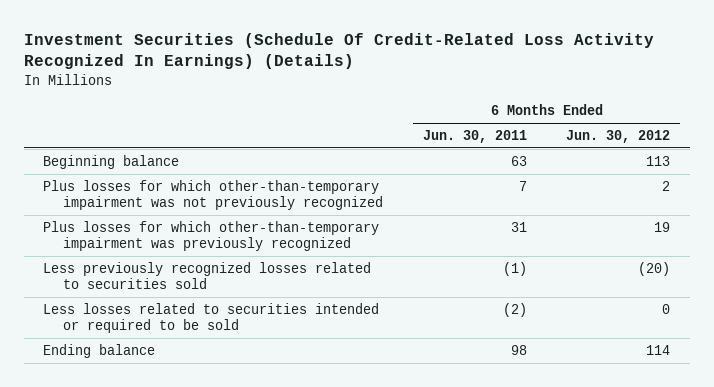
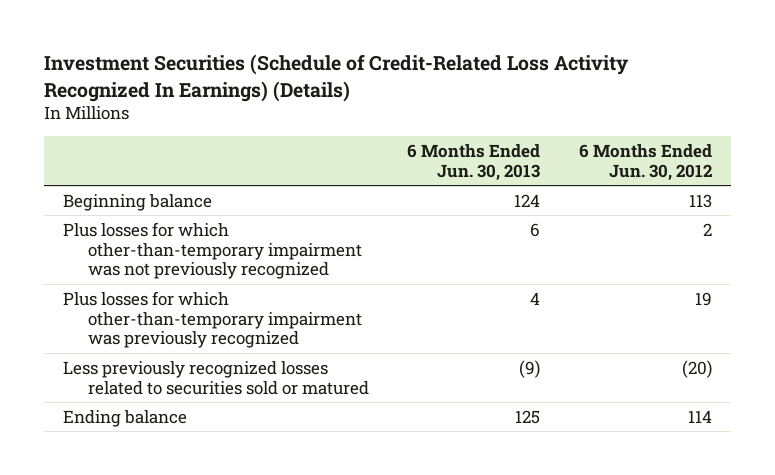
- Investment Securities (Schedule Of Credit-Related Loss Activity Recognized In Earnings) (Details)
+ Investment Securities (Schedule of Credit-Related Loss Activity Recognized In Earnings) (Details)
- | 6 Months Ended Jun. 30, 2011 | 6 Months Ended Jun. 30, 2012
+ | 6 Months Ended Jun. 30, 2013 | 6 Months Ended Jun. 30, 2012
- Less previously recognized losses related to securities sold | (1) | (20)
- Less losses related to securities intended or required to be sold | (2) | 0
+ Less previously recognized losses related to securities sold or matured | (9) | (20)

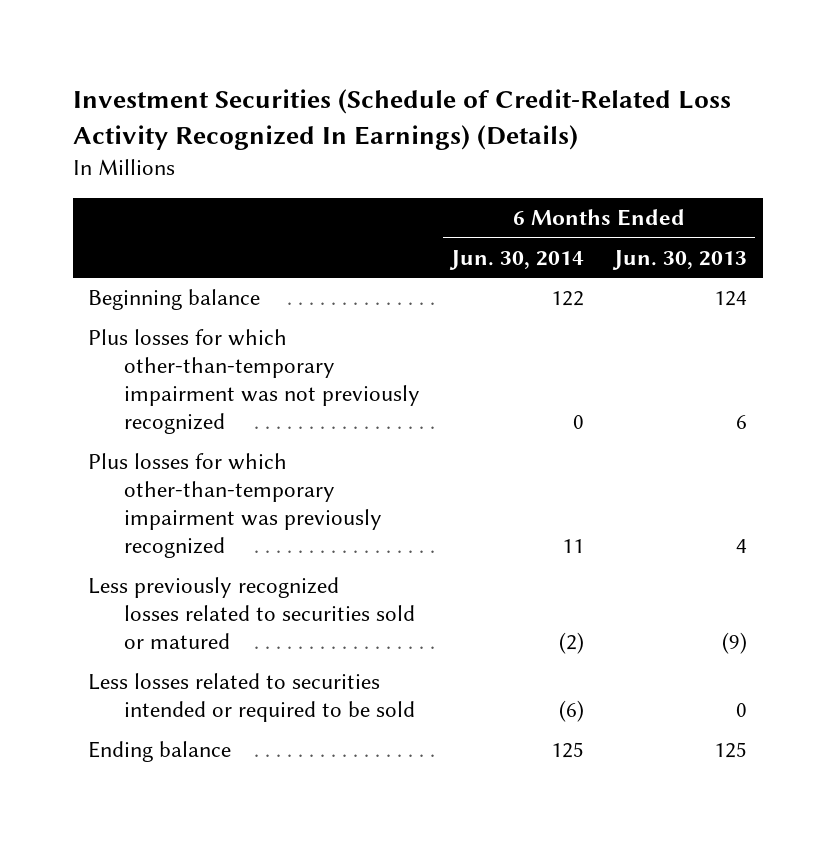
- | 6 Months Ended Jun. 30, 2013 | 6 Months Ended Jun. 30, 2012
+ | 6 Months Ended Jun. 30, 2014 | 6 Months Ended Jun. 30, 2013
+ Less losses related to securities intended or required to be sold | (6) | 0

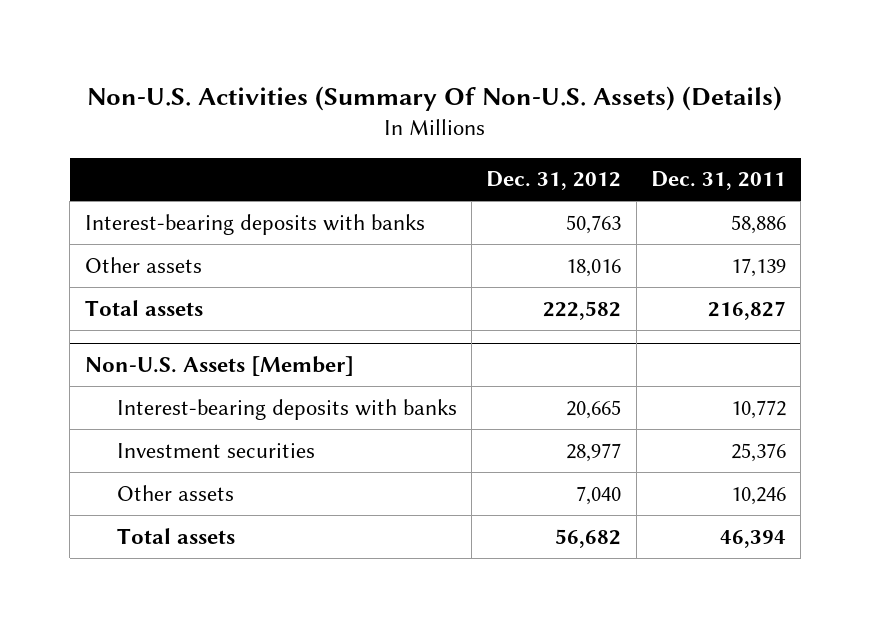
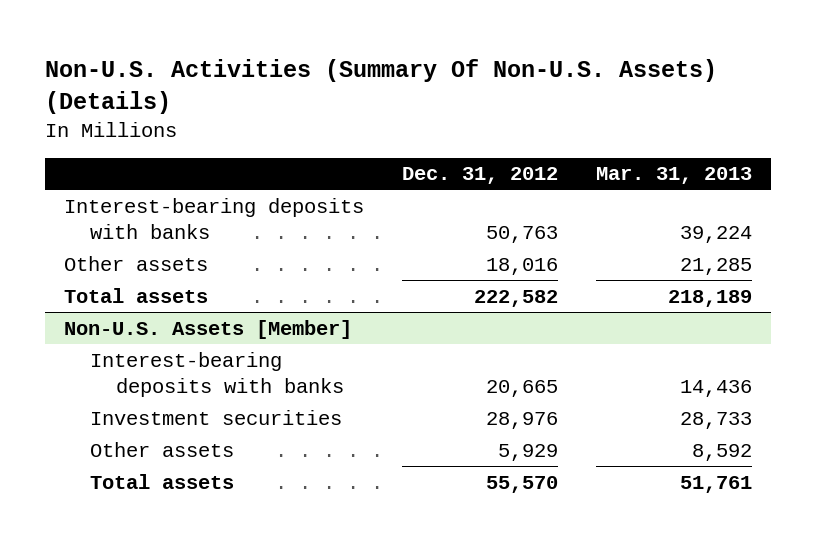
- | Dec. 31, 2012 | Dec. 31, 2011
+ | Dec. 31, 2012 | Mar. 31, 2013
@ Non-U.S. Assets [Member]
- Investment securities | 28,977 | 25,376
- Other assets | 7,040 | 10,246
- Total assets | 56,682 | 46,394
+ Investment securities | 28,976 | 28,733
+ Other assets | 5,929 | 8,592
+ Total assets | 55,570 | 51,761

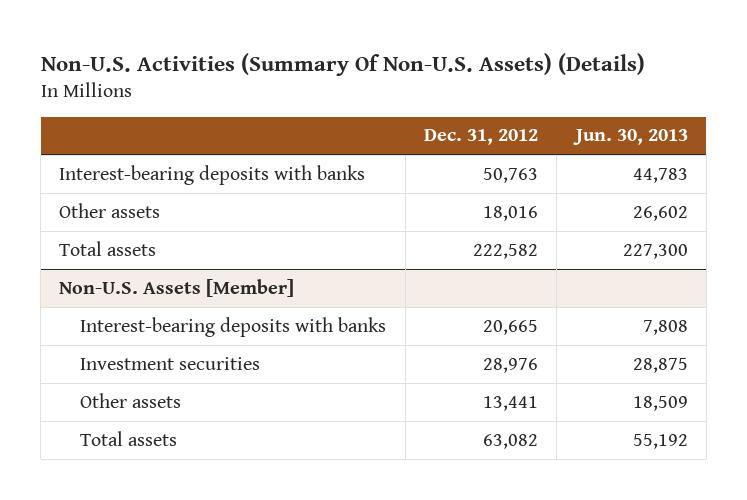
- | Dec. 31, 2012 | Mar. 31, 2013
+ | Dec. 31, 2012 | Jun. 30, 2013
@ Non-U.S. Assets [Member]
- Other assets | 5,929 | 8,592
- Total assets | 55,570 | 51,761
+ Other assets | 13,441 | 18,509
+ Total assets | 63,082 | 55,192

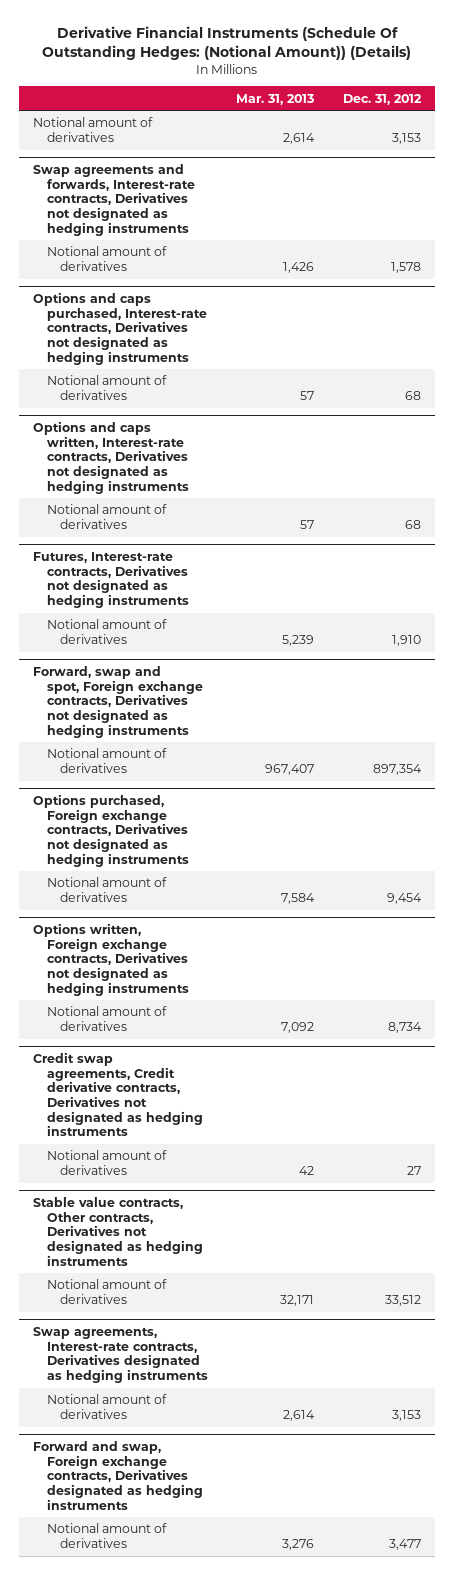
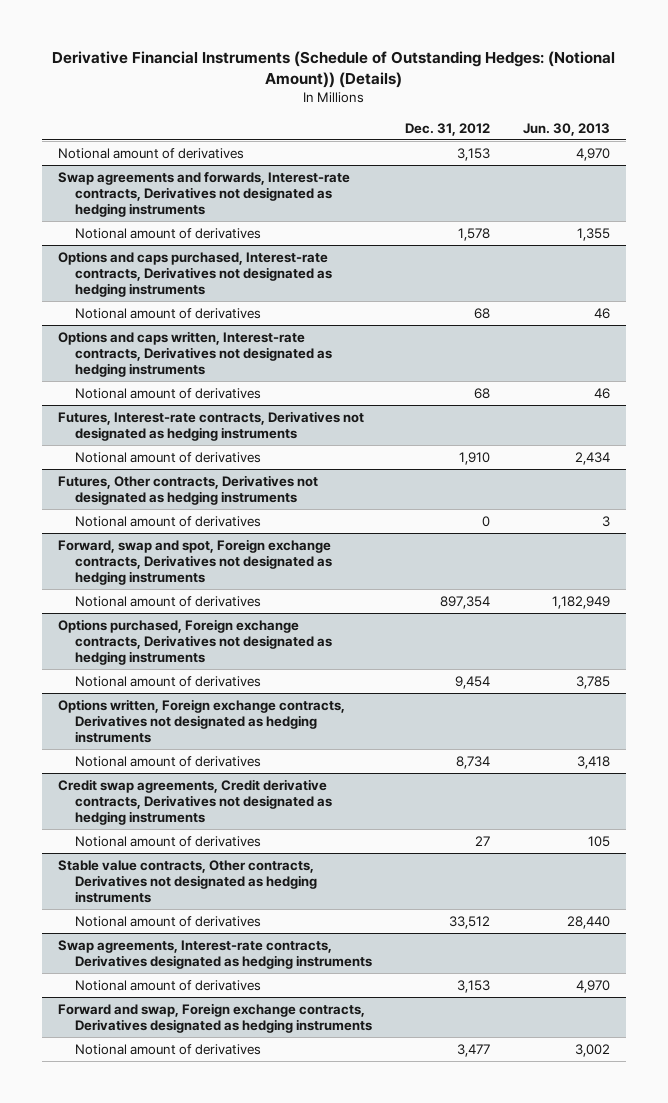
- Derivative Financial Instruments (Schedule Of Outstanding Hedges: (Notional Amount)) (Details)
+ Derivative Financial Instruments (Schedule of Outstanding Hedges: (Notional Amount)) (Details)
- | Mar. 31, 2013 | Dec. 31, 2012
+ | Dec. 31, 2012 | Jun. 30, 2013
+ Futures, Other contracts, Derivatives not designated as hedging instruments
+ Notional amount of derivatives | 0 | 3

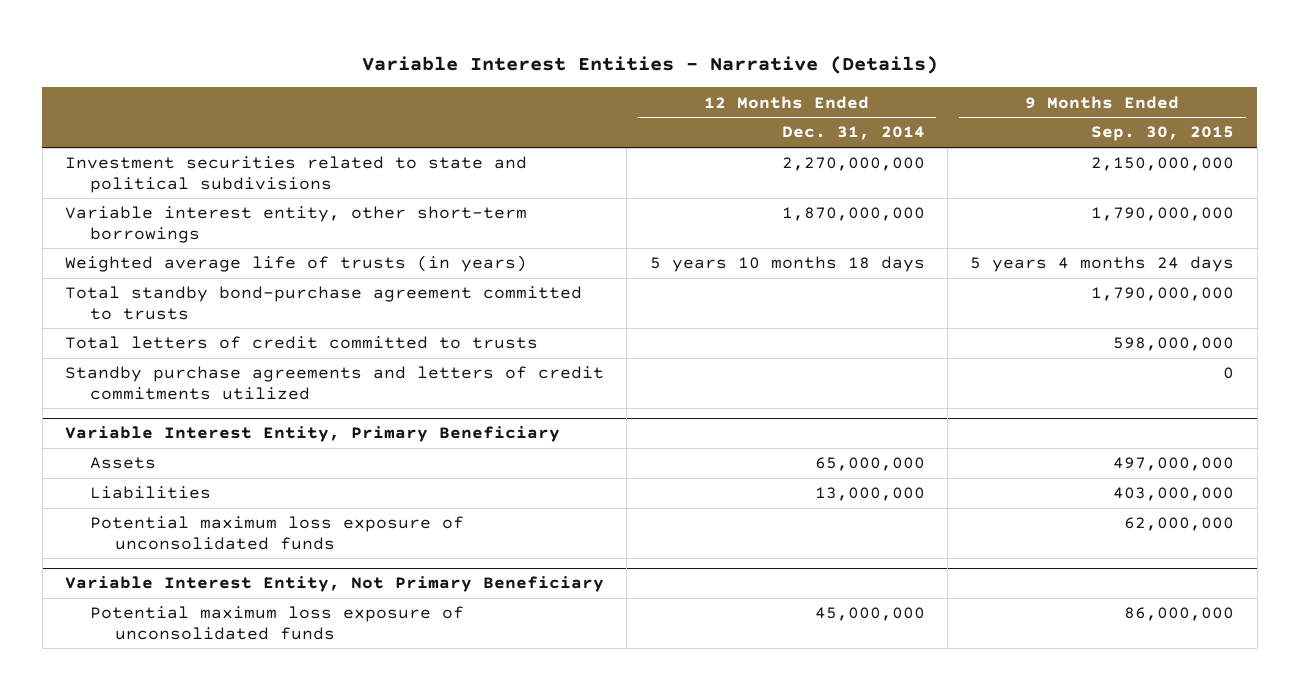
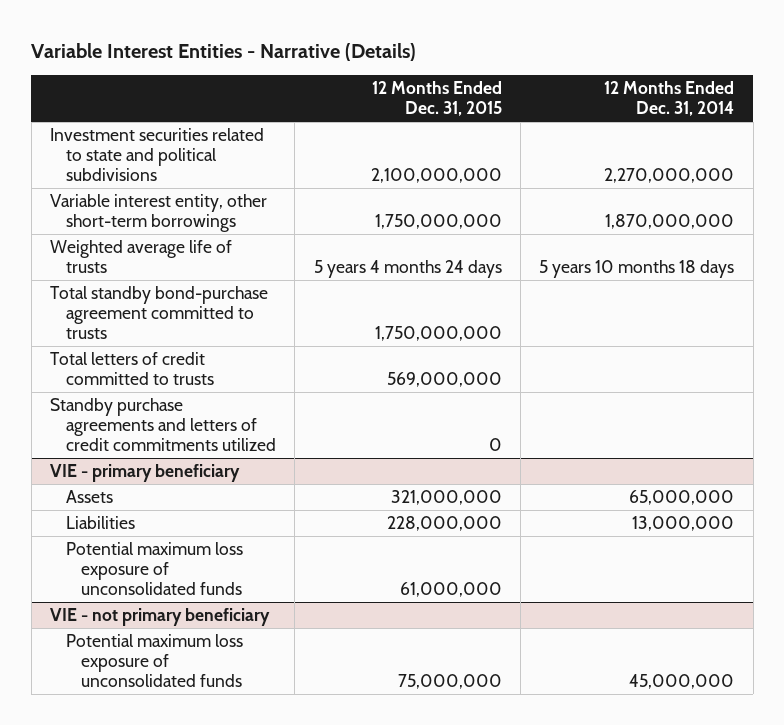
- | 12 Months Ended Dec. 31, 2014 | 9 Months Ended Sep. 30, 2015
+ | 12 Months Ended Dec. 31, 2015 | 12 Months Ended Dec. 31, 2014
- Weighted average life of trusts (in years) | 5 years 10 months 18 days | 5 years 4 months 24 days
+ Weighted average life of trusts | 5 years 4 months 24 days | 5 years 10 months 18 days
- Variable Interest Entity, Primary Beneficiary
+ VIE - primary beneficiary
- Variable Interest Entity, Not Primary Beneficiary
+ VIE - not primary beneficiary

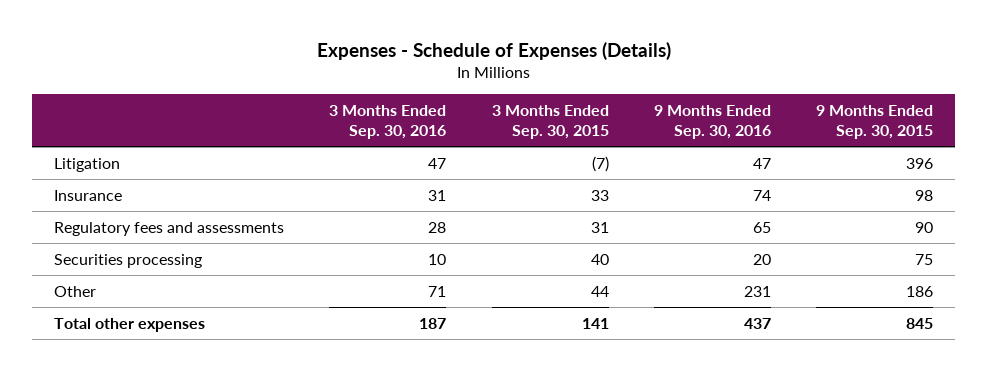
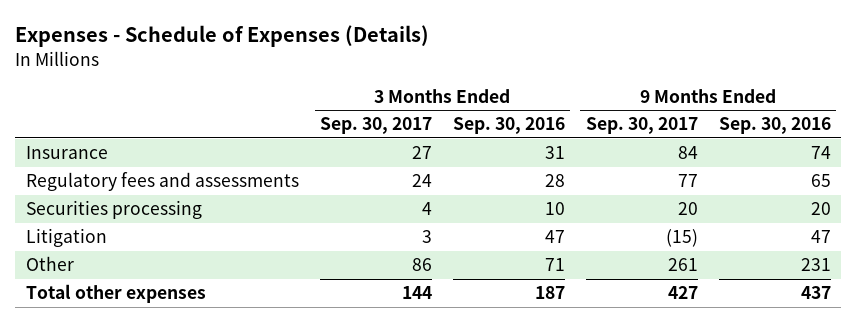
- | 3 Months Ended Sep. 30, 2016 | 3 Months Ended Sep. 30, 2015 | 9 Months Ended Sep. 30, 2016 | 9 Months Ended Sep. 30, 2015
+ | 3 Months Ended Sep. 30, 2017 | 3 Months Ended Sep. 30, 2016 | 9 Months Ended Sep. 30, 2017 | 9 Months Ended Sep. 30, 2016
moved down: Litigation | 3 | 47 | (15) | 47

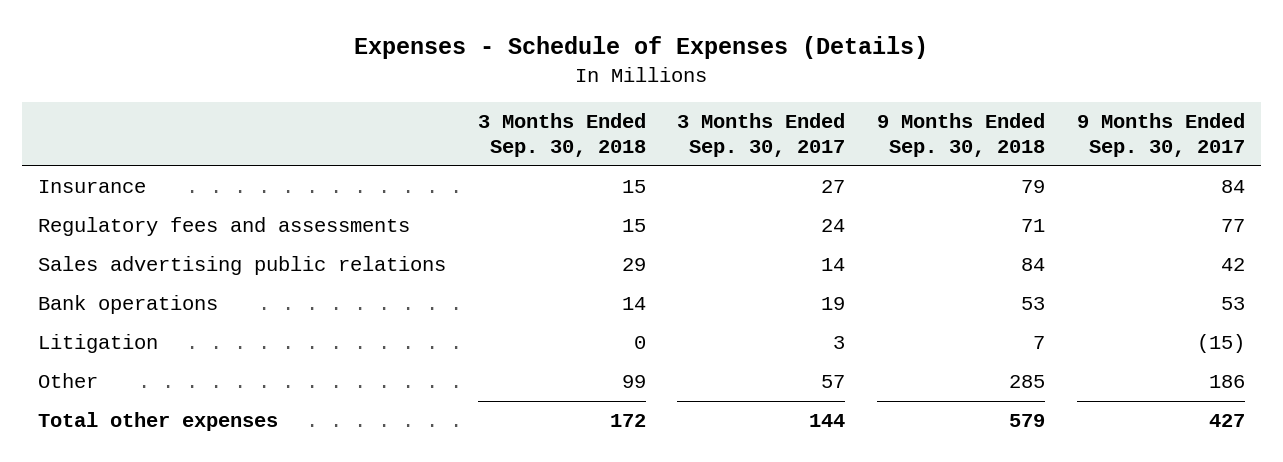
- | 3 Months Ended Sep. 30, 2017 | 3 Months Ended Sep. 30, 2016 | 9 Months Ended Sep. 30, 2017 | 9 Months Ended Sep. 30, 2016
+ | 3 Months Ended Sep. 30, 2018 | 3 Months Ended Sep. 30, 2017 | 9 Months Ended Sep. 30, 2018 | 9 Months Ended Sep. 30, 2017
- Securities processing | 4 | 10 | 20 | 20
+ Sales advertising public relations | 29 | 14 | 84 | 42
+ Bank operations | 14 | 19 | 53 | 53
- Other | 86 | 71 | 261 | 231
+ Other | 99 | 57 | 285 | 186

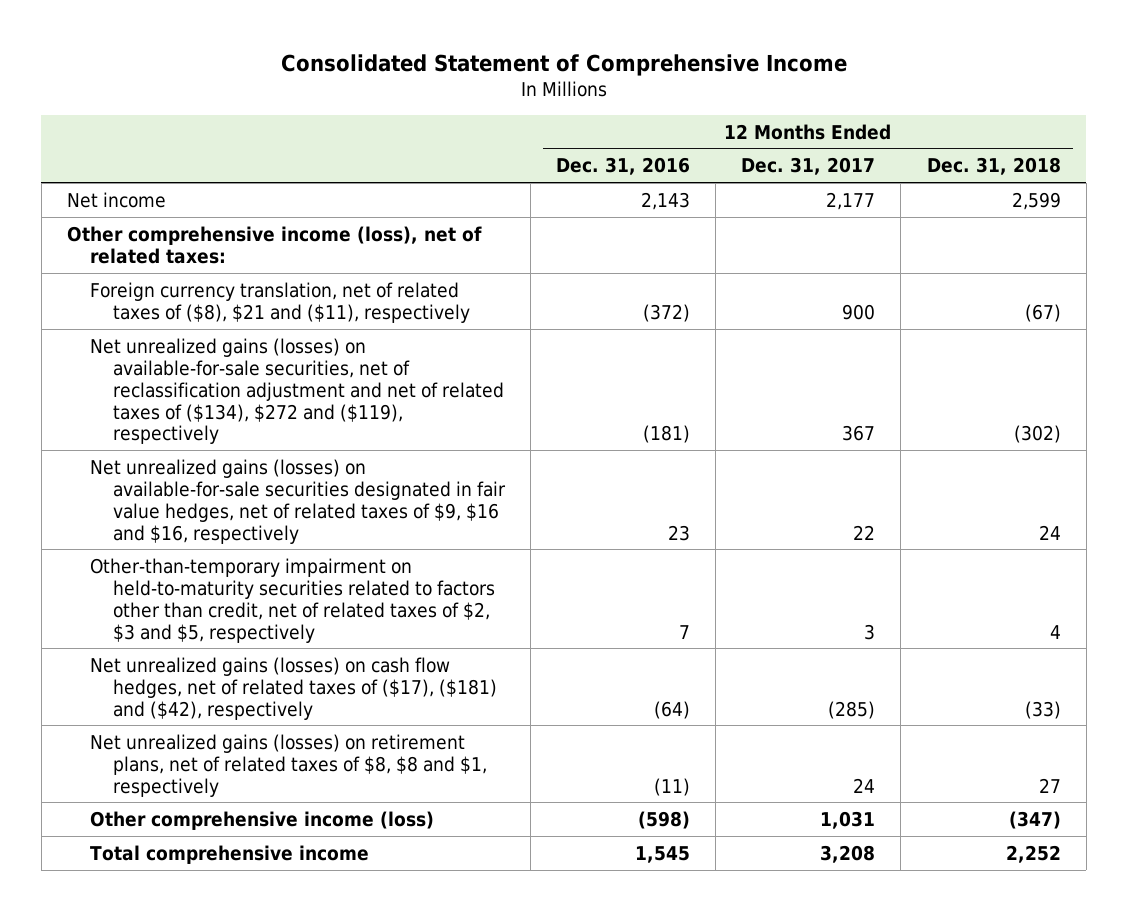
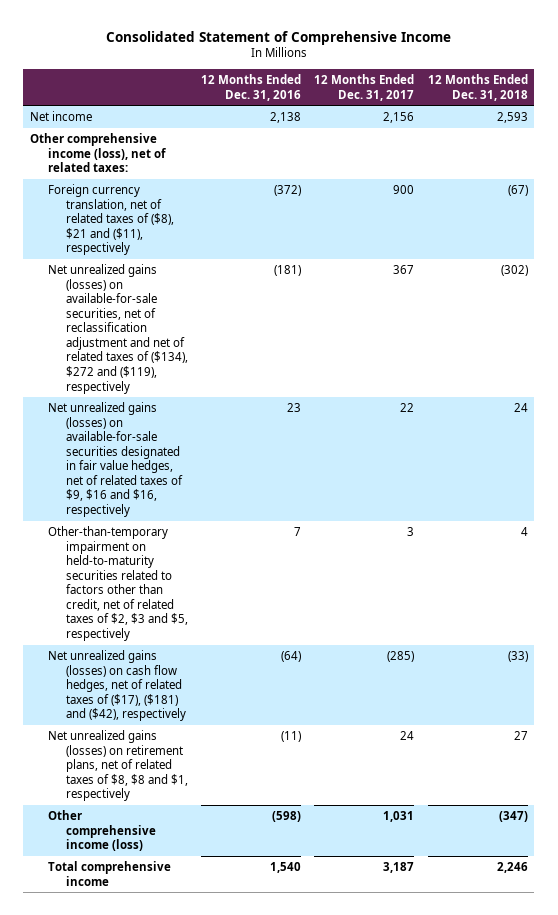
- Net income | 2,143 | 2,177 | 2,599
+ Net income | 2,138 | 2,156 | 2,593
- Total comprehensive income | 1,545 | 3,208 | 2,252
+ Total comprehensive income | 1,540 | 3,187 | 2,246

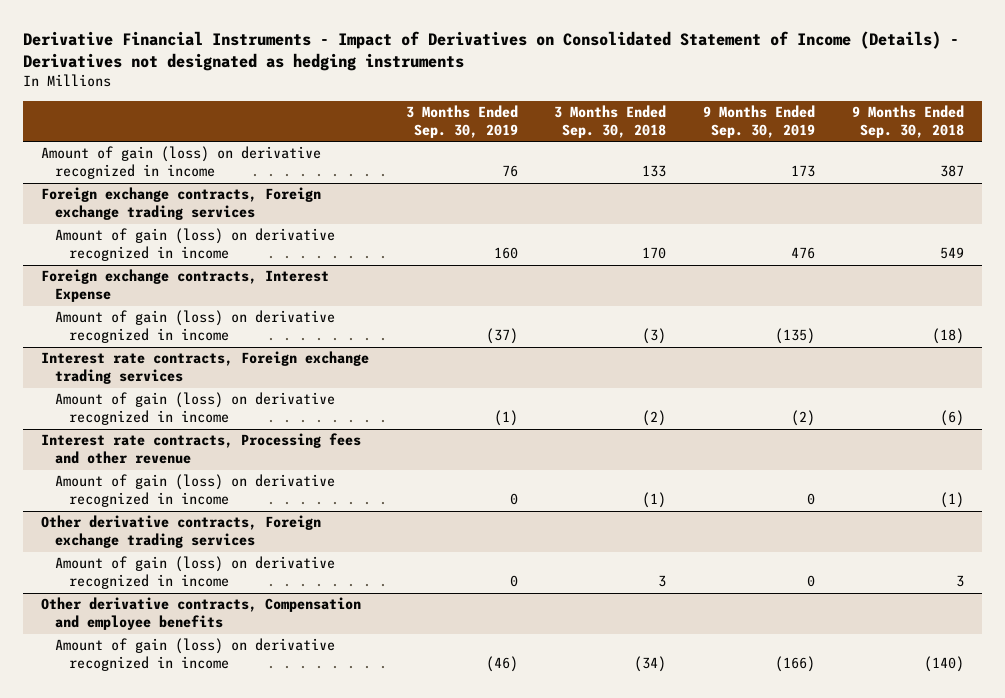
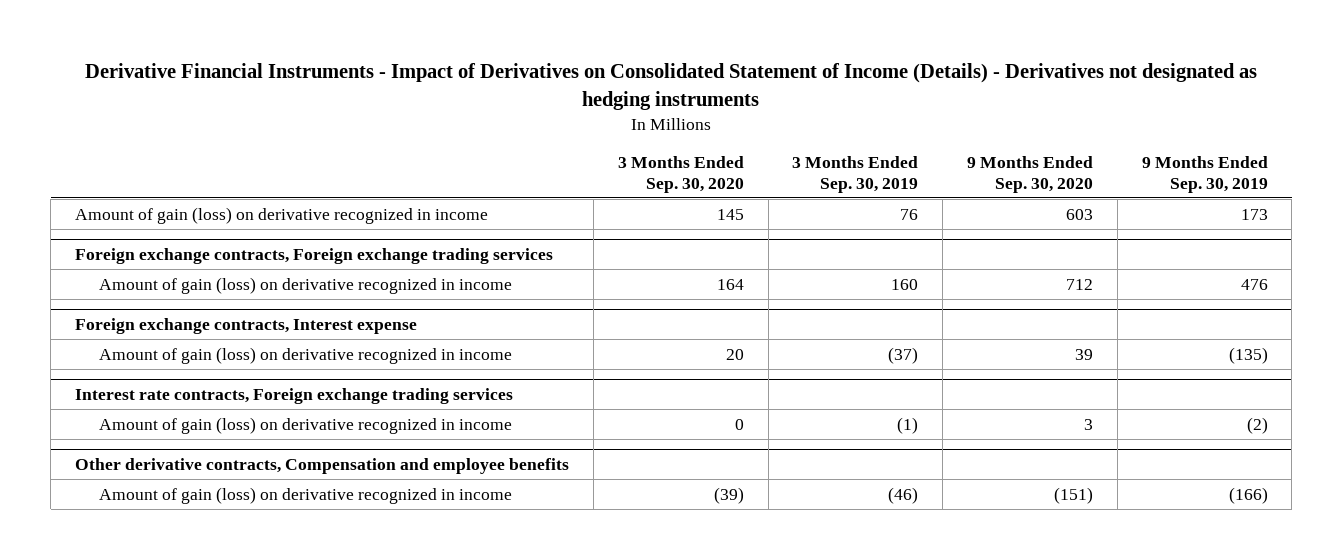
- | 3 Months Ended Sep. 30, 2019 | 3 Months Ended Sep. 30, 2018 | 9 Months Ended Sep. 30, 2019 | 9 Months Ended Sep. 30, 2018
+ | 3 Months Ended Sep. 30, 2020 | 3 Months Ended Sep. 30, 2019 | 9 Months Ended Sep. 30, 2020 | 9 Months Ended Sep. 30, 2019
- Foreign exchange contracts, Interest Expense
+ Foreign exchange contracts, Interest expense
- Interest rate contracts, Processing fees and other revenue
- Amount of gain (loss) on derivative recognized in income | 0 | (1) | 0 | (1)
- Other derivative contracts, Foreign exchange trading services
- Amount of gain (loss) on derivative recognized in income | 0 | 3 | 0 | 3

